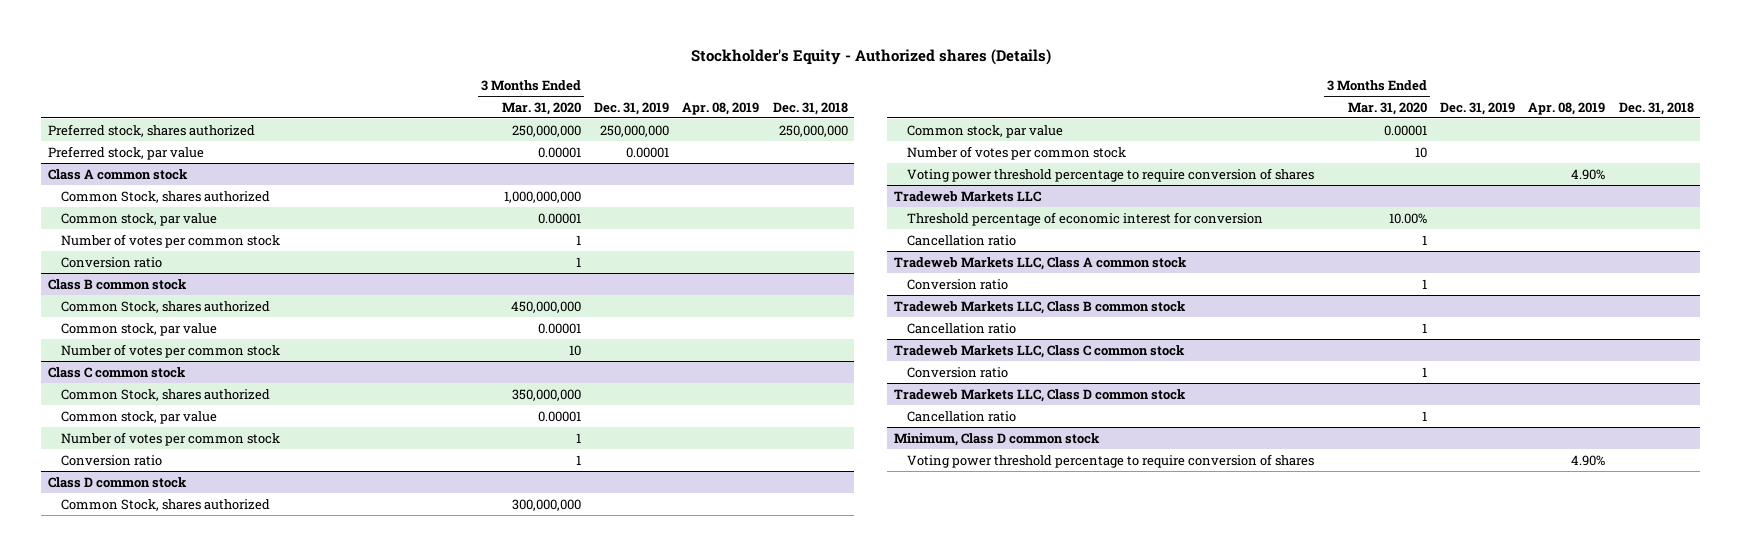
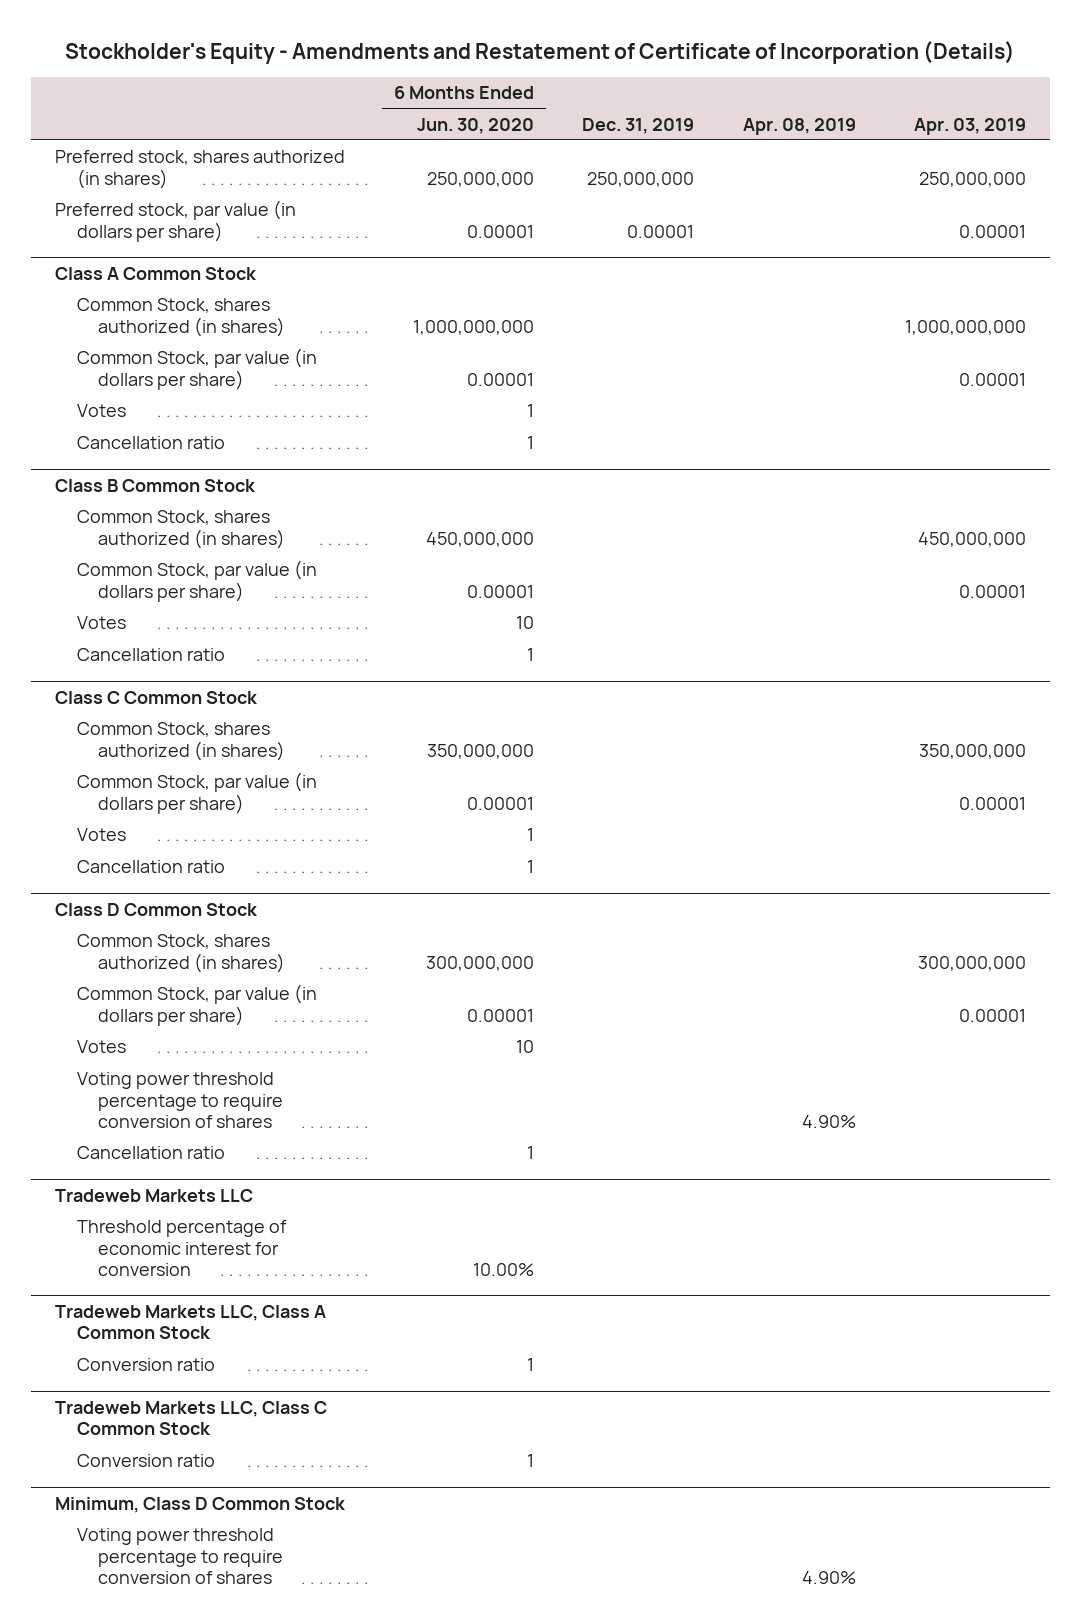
- Stockholder's Equity - Authorized shares (Details)
+ Stockholder's Equity - Amendments and Restatement of Certificate of Incorporation (Details)
- | 3 Months Ended Mar. 31, 2020 | Dec. 31, 2019 | Apr. 08, 2019 | Dec. 31, 2018
+ | 6 Months Ended Jun. 30, 2020 | Dec. 31, 2019 | Apr. 08, 2019 | Apr. 03, 2019
- Preferred stock, shares authorized | 250,000,000 | 250,000,000 | | 250,000,000
- Preferred stock, par value | 0.00001 | 0.00001 | |
- Class A common stock
- Common Stock, shares authorized | 1,000,000,000 | | |
- Common stock, par value | 0.00001 | | |
- Number of votes per common stock | 1 | | |
- Conversion ratio | 1 | | |
- Class B common stock
- Common Stock, shares authorized | 450,000,000 | | |
- Common stock, par value | 0.00001 | | |
- Number of votes per common stock | 10 | | |
- Class C common stock
- Common Stock, shares authorized | 350,000,000 | | |
- Common stock, par value | 0.00001 | | |
- Number of votes per common stock | 1 | | |
- Conversion ratio | 1 | | |
- Class D common stock
- Common Stock, shares authorized | 300,000,000 | | |
- Common stock, par value | 0.00001 | | |
- Number of votes per common stock | 10 | | |
+ Preferred stock, shares authorized (in shares) | 250,000,000 | 250,000,000 | | 250,000,000
+ Preferred stock, par value (in dollars per share) | 0.00001 | 0.00001 | | 0.00001
+ Class A Common Stock
+ Common Stock, shares authorized (in shares) | 1,000,000,000 | | | 1,000,000,000
+ Common Stock, par value (in dollars per share) | 0.00001 | | | 0.00001
+ Votes | 1 | | |
+ Cancellation ratio | 1 | | |
+ Class B Common Stock
+ Common Stock, shares authorized (in shares) | 450,000,000 | | | 450,000,000
+ Common Stock, par value (in dollars per share) | 0.00001 | | | 0.00001
+ Votes | 10 | | |
+ Cancellation ratio | 1 | | |
+ Class C Common Stock
+ Common Stock, shares authorized (in shares) | 350,000,000 | | | 350,000,000
+ Common Stock, par value (in dollars per share) | 0.00001 | | | 0.00001
+ Votes | 1 | | |
+ Cancellation ratio | 1 | | |
+ Class D Common Stock
+ Common Stock, shares authorized (in shares) | 300,000,000 | | | 300,000,000
+ Common Stock, par value (in dollars per share) | 0.00001 | | | 0.00001
+ Votes | 10 | | |
+ Cancellation ratio | 1 | | |
@ Tradeweb Markets LLC
- Cancellation ratio | 1 | | |
- Tradeweb Markets LLC, Class A common stock
+ Tradeweb Markets LLC, Class A Common Stock
- Tradeweb Markets LLC, Class B common stock
- Cancellation ratio | 1 | | |
- Tradeweb Markets LLC, Class C common stock
+ Tradeweb Markets LLC, Class C Common Stock
- Tradeweb Markets LLC, Class D common stock
- Cancellation ratio | 1 | | |
- Minimum, Class D common stock
+ Minimum, Class D Common Stock

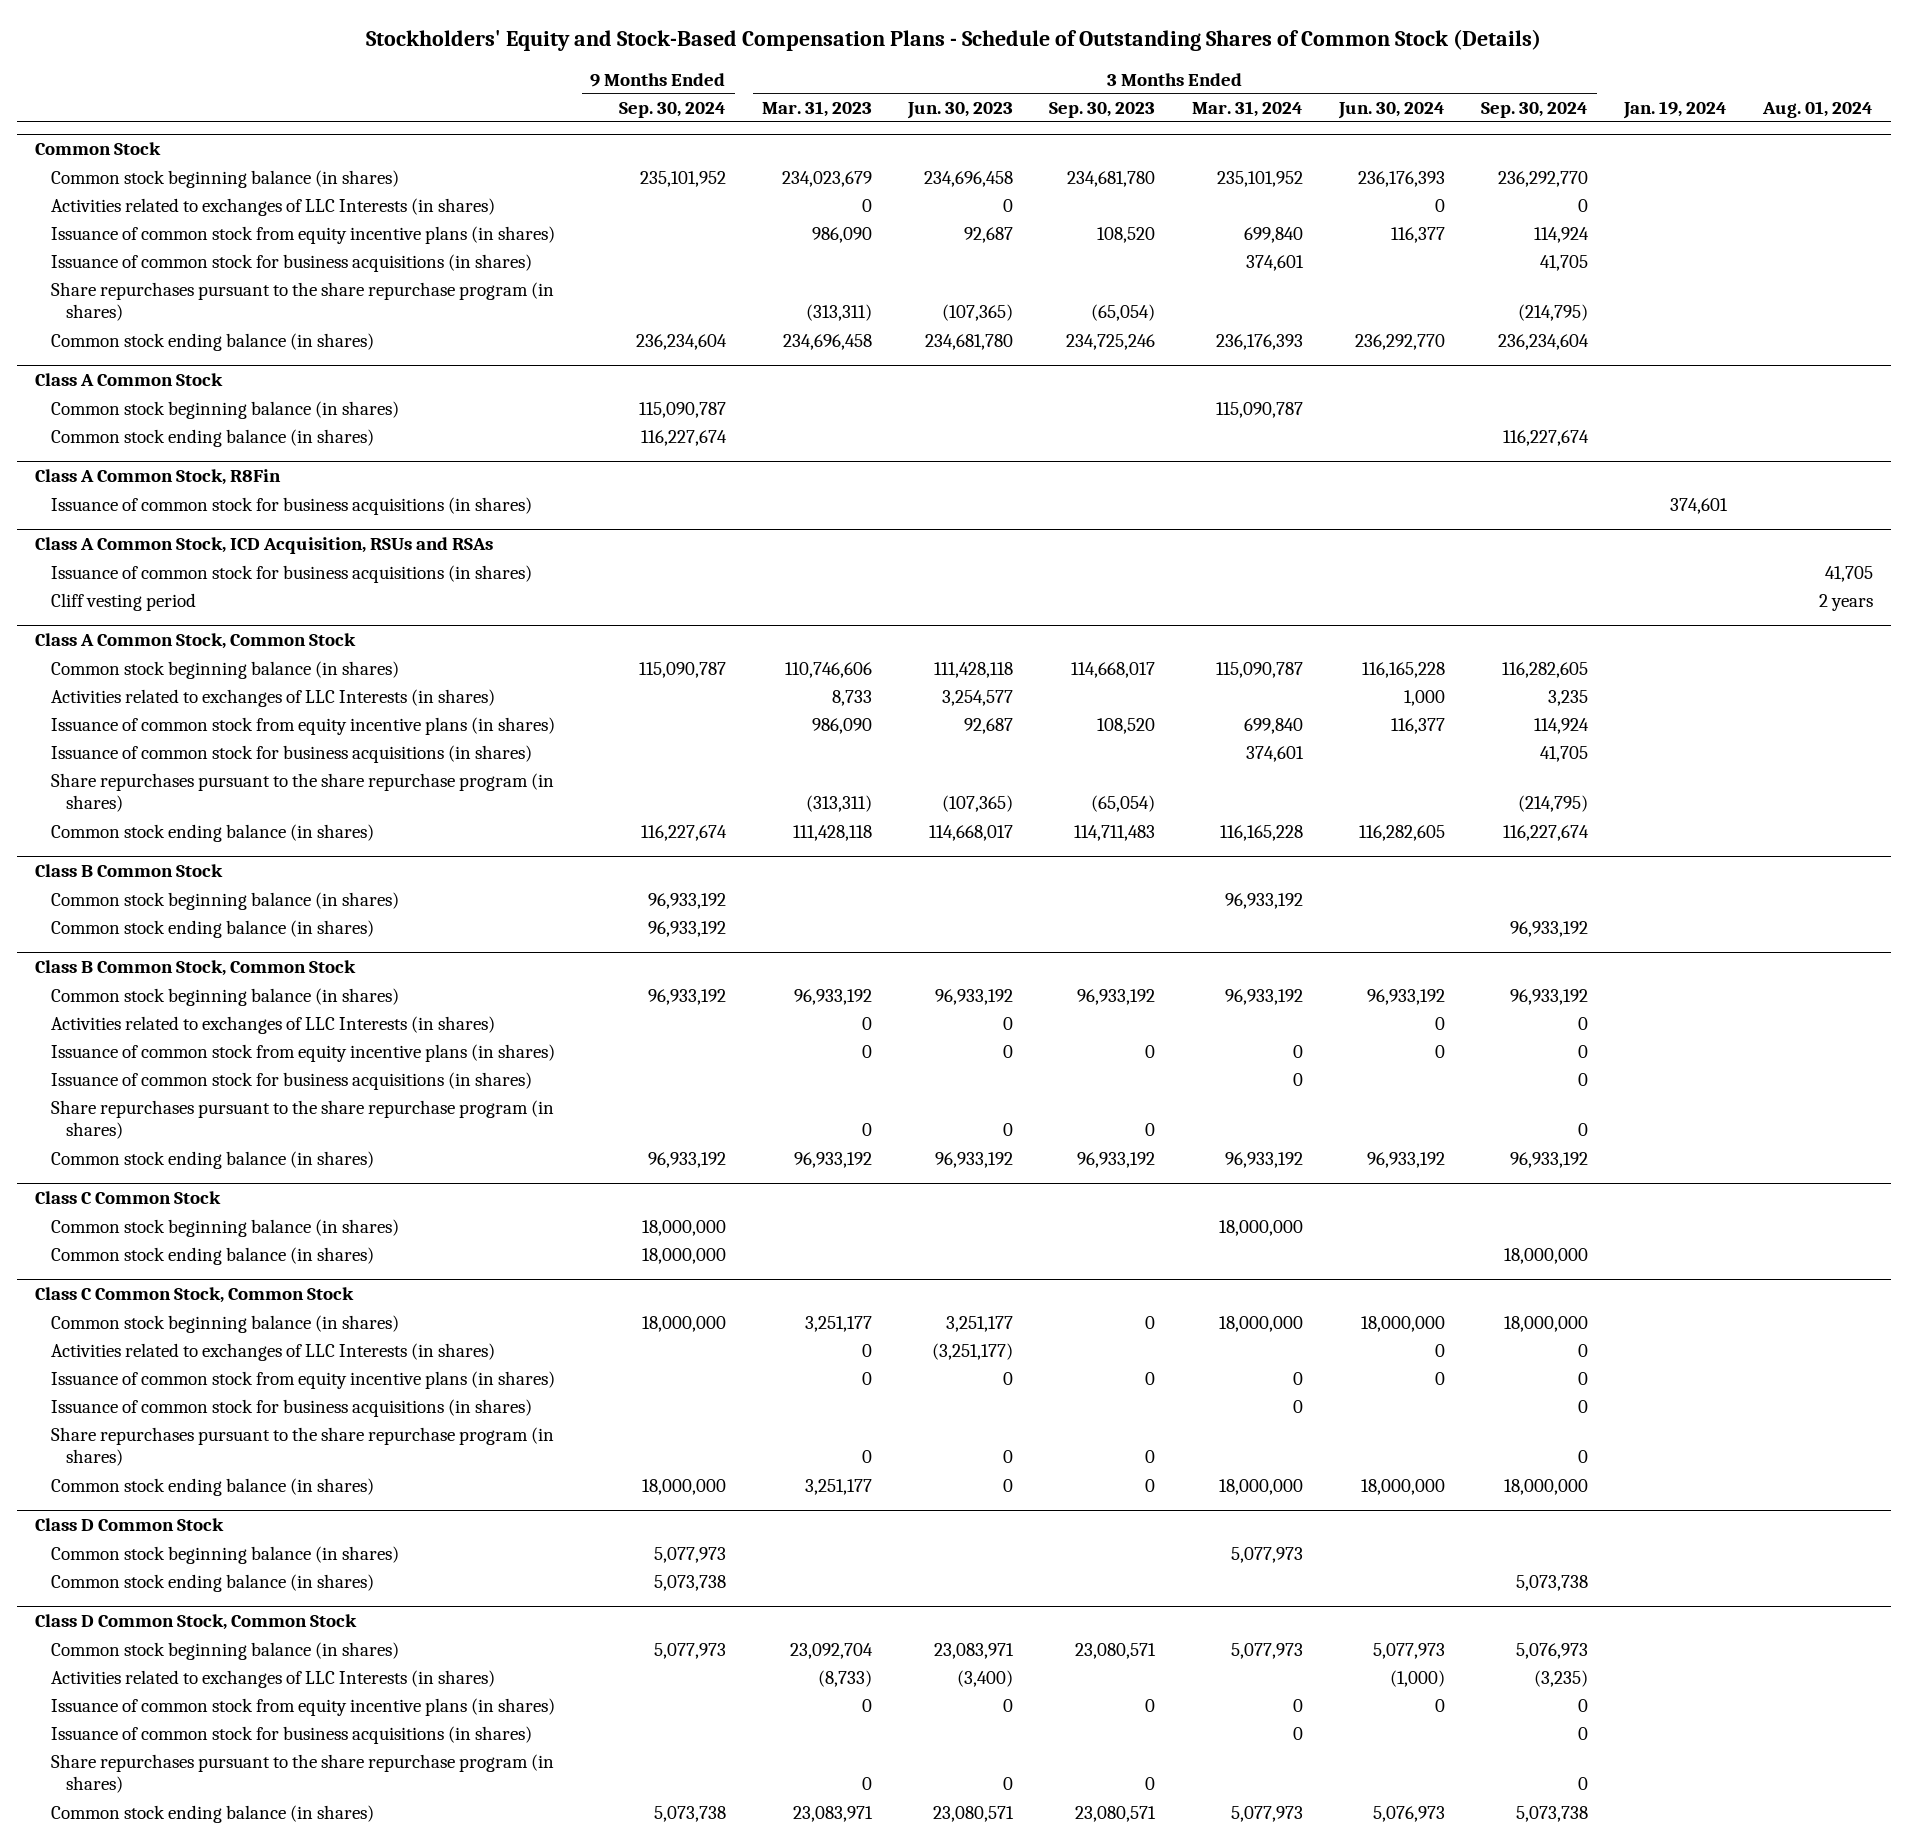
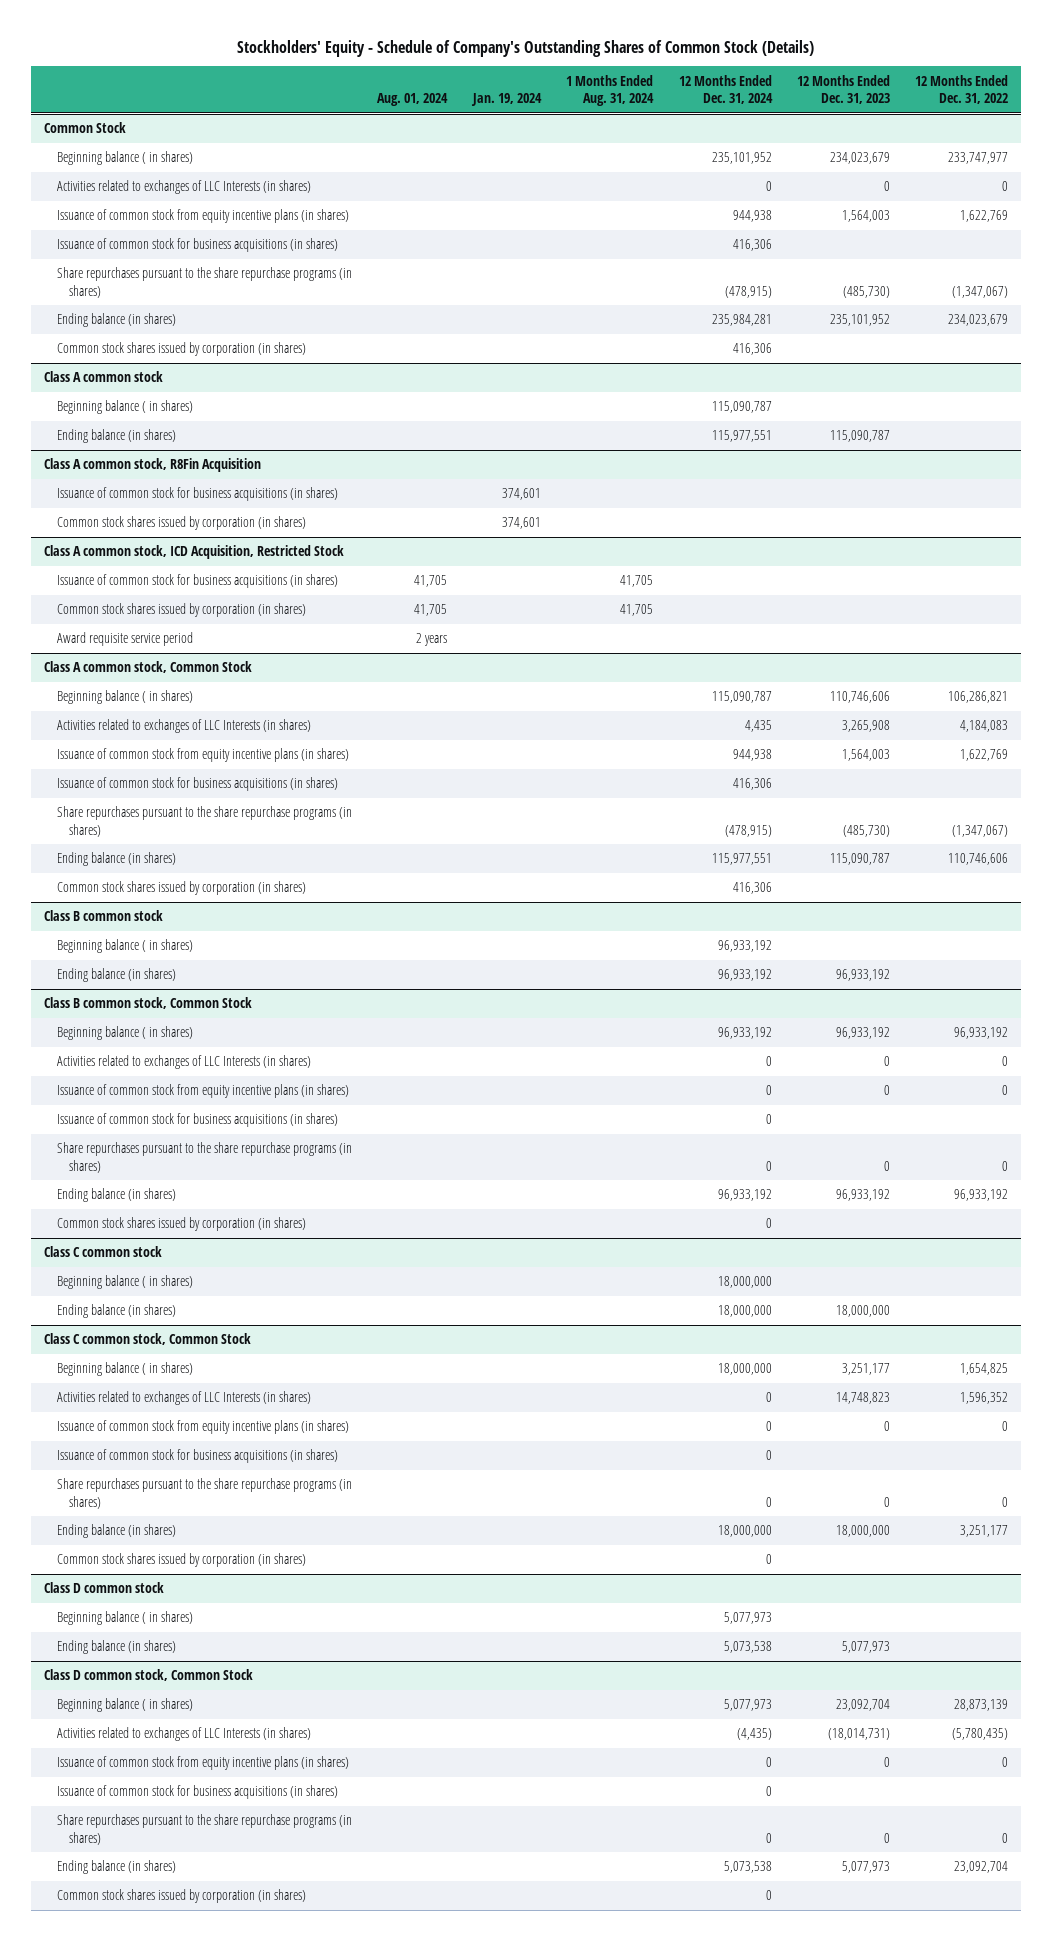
- Stockholders' Equity and Stock-Based Compensation Plans - Schedule of Outstanding Shares of Common Stock (Details)
+ Stockholders' Equity - Schedule of Company's Outstanding Shares of Common Stock (Details)
- | 9 Months Ended Sep. 30, 2024 | 3 Months Ended Mar. 31, 2023 | 3 Months Ended Jun. 30, 2023 | 3 Months Ended Sep. 30, 2023 | 3 Months Ended Mar. 31, 2024 | 3 Months Ended Jun. 30, 2024 | 3 Months Ended Sep. 30, 2024 | Jan. 19, 2024 | Aug. 01, 2024
+ | Aug. 01, 2024 | Jan. 19, 2024 | 1 Months Ended Aug. 31, 2024 | 12 Months Ended Dec. 31, 2024 | 12 Months Ended Dec. 31, 2023 | 12 Months Ended Dec. 31, 2022
@ Common Stock
- Common stock beginning balance (in shares) | 235,101,952 | 234,023,679 | 234,696,458 | 234,681,780 | 235,101,952 | 236,176,393 | 236,292,770 | |
+ Beginning balance ( in shares) | | | | 235,101,952 | 234,023,679 | 233,747,977
- Share repurchases pursuant to the share repurchase program (in shares) | | (313,311) | (107,365) | (65,054) | | | (214,795) | |
- Common stock ending balance (in shares) | 236,234,604 | 234,696,458 | 234,681,780 | 234,725,246 | 236,176,393 | 236,292,770 | 236,234,604 | |
- Class A Common Stock
- Common stock beginning balance (in shares) | 115,090,787 | | | | 115,090,787 | | | |
- Common stock ending balance (in shares) | 116,227,674 | | | | | | 116,227,674 | |
- Class A Common Stock, R8Fin
@ Common Stock
+ Share repurchases pursuant to the share repurchase programs (in shares) | | | | (478,915) | (485,730) | (1,347,067)
+ Ending balance (in shares) | | | | 235,984,281 | 235,101,952 | 234,023,679
+ Common stock shares issued by corporation (in shares) | | | | 416,306 | |
+ Class A common stock
+ Beginning balance ( in shares) | | | | 115,090,787 | |
+ Ending balance (in shares) | | | | 115,977,551 | 115,090,787 |
+ Class A common stock, R8Fin Acquisition
- Class A Common Stock, ICD Acquisition, RSUs and RSAs
+ Common stock shares issued by corporation (in shares) | | 374,601 | | | |
+ Class A common stock, ICD Acquisition, Restricted Stock
- Cliff vesting period | | | | | | | | | 2 years
- Class A Common Stock, Common Stock
- Common stock beginning balance (in shares) | 115,090,787 | 110,746,606 | 111,428,118 | 114,668,017 | 115,090,787 | 116,165,228 | 116,282,605 | |
+ Common stock shares issued by corporation (in shares) | 41,705 | | 41,705 | | |
+ Award requisite service period | 2 years | | | | |
+ Class A common stock, Common Stock
+ Beginning balance ( in shares) | | | | 115,090,787 | 110,746,606 | 106,286,821
- Share repurchases pursuant to the share repurchase program (in shares) | | (313,311) | (107,365) | (65,054) | | | (214,795) | |
- Common stock ending balance (in shares) | 116,227,674 | 111,428,118 | 114,668,017 | 114,711,483 | 116,165,228 | 116,282,605 | 116,227,674 | |
- Class B Common Stock
- Common stock beginning balance (in shares) | 96,933,192 | | | | 96,933,192 | | | |
- Common stock ending balance (in shares) | 96,933,192 | | | | | | 96,933,192 | |
- Class B Common Stock, Common Stock
- Common stock beginning balance (in shares) | 96,933,192 | 96,933,192 | 96,933,192 | 96,933,192 | 96,933,192 | 96,933,192 | 96,933,192 | |
+ Share repurchases pursuant to the share repurchase programs (in shares) | | | | (478,915) | (485,730) | (1,347,067)
+ Ending balance (in shares) | | | | 115,977,551 | 115,090,787 | 110,746,606
+ Common stock shares issued by corporation (in shares) | | | | 416,306 | |
+ Class B common stock
+ Beginning balance ( in shares) | | | | 96,933,192 | |
+ Ending balance (in shares) | | | | 96,933,192 | 96,933,192 |
+ Class B common stock, Common Stock
+ Beginning balance ( in shares) | | | | 96,933,192 | 96,933,192 | 96,933,192
- Share repurchases pursuant to the share repurchase program (in shares) | | 0 | 0 | 0 | | | 0 | |
- Common stock ending balance (in shares) | 96,933,192 | 96,933,192 | 96,933,192 | 96,933,192 | 96,933,192 | 96,933,192 | 96,933,192 | |
- Class C Common Stock
- Common stock beginning balance (in shares) | 18,000,000 | | | | 18,000,000 | | | |
- Common stock ending balance (in shares) | 18,000,000 | | | | | | 18,000,000 | |
- Class C Common Stock, Common Stock
- Common stock beginning balance (in shares) | 18,000,000 | 3,251,177 | 3,251,177 | 0 | 18,000,000 | 18,000,000 | 18,000,000 | |
+ Share repurchases pursuant to the share repurchase programs (in shares) | | | | 0 | 0 | 0
+ Ending balance (in shares) | | | | 96,933,192 | 96,933,192 | 96,933,192
+ Common stock shares issued by corporation (in shares) | | | | 0 | |
+ Class C common stock
+ Beginning balance ( in shares) | | | | 18,000,000 | |
+ Ending balance (in shares) | | | | 18,000,000 | 18,000,000 |
+ Class C common stock, Common Stock
+ Beginning balance ( in shares) | | | | 18,000,000 | 3,251,177 | 1,654,825
- Share repurchases pursuant to the share repurchase program (in shares) | | 0 | 0 | 0 | | | 0 | |
- Common stock ending balance (in shares) | 18,000,000 | 3,251,177 | 0 | 0 | 18,000,000 | 18,000,000 | 18,000,000 | |
- Class D Common Stock
- Common stock beginning balance (in shares) | 5,077,973 | | | | 5,077,973 | | | |
- Common stock ending balance (in shares) | 5,073,738 | | | | | | 5,073,738 | |
- Class D Common Stock, Common Stock
- Common stock beginning balance (in shares) | 5,077,973 | 23,092,704 | 23,083,971 | 23,080,571 | 5,077,973 | 5,077,973 | 5,076,973 | |
+ Share repurchases pursuant to the share repurchase programs (in shares) | | | | 0 | 0 | 0
+ Ending balance (in shares) | | | | 18,000,000 | 18,000,000 | 3,251,177
+ Common stock shares issued by corporation (in shares) | | | | 0 | |
+ Class D common stock
+ Beginning balance ( in shares) | | | | 5,077,973 | |
+ Ending balance (in shares) | | | | 5,073,538 | 5,077,973 |
+ Class D common stock, Common Stock
+ Beginning balance ( in shares) | | | | 5,077,973 | 23,092,704 | 28,873,139
- Share repurchases pursuant to the share repurchase program (in shares) | | 0 | 0 | 0 | | | 0 | |
- Common stock ending balance (in shares) | 5,073,738 | 23,083,971 | 23,080,571 | 23,080,571 | 5,077,973 | 5,076,973 | 5,073,738 | |
+ Share repurchases pursuant to the share repurchase programs (in shares) | | | | 0 | 0 | 0
+ Ending balance (in shares) | | | | 5,073,538 | 5,077,973 | 23,092,704
+ Common stock shares issued by corporation (in shares) | | | | 0 | |

